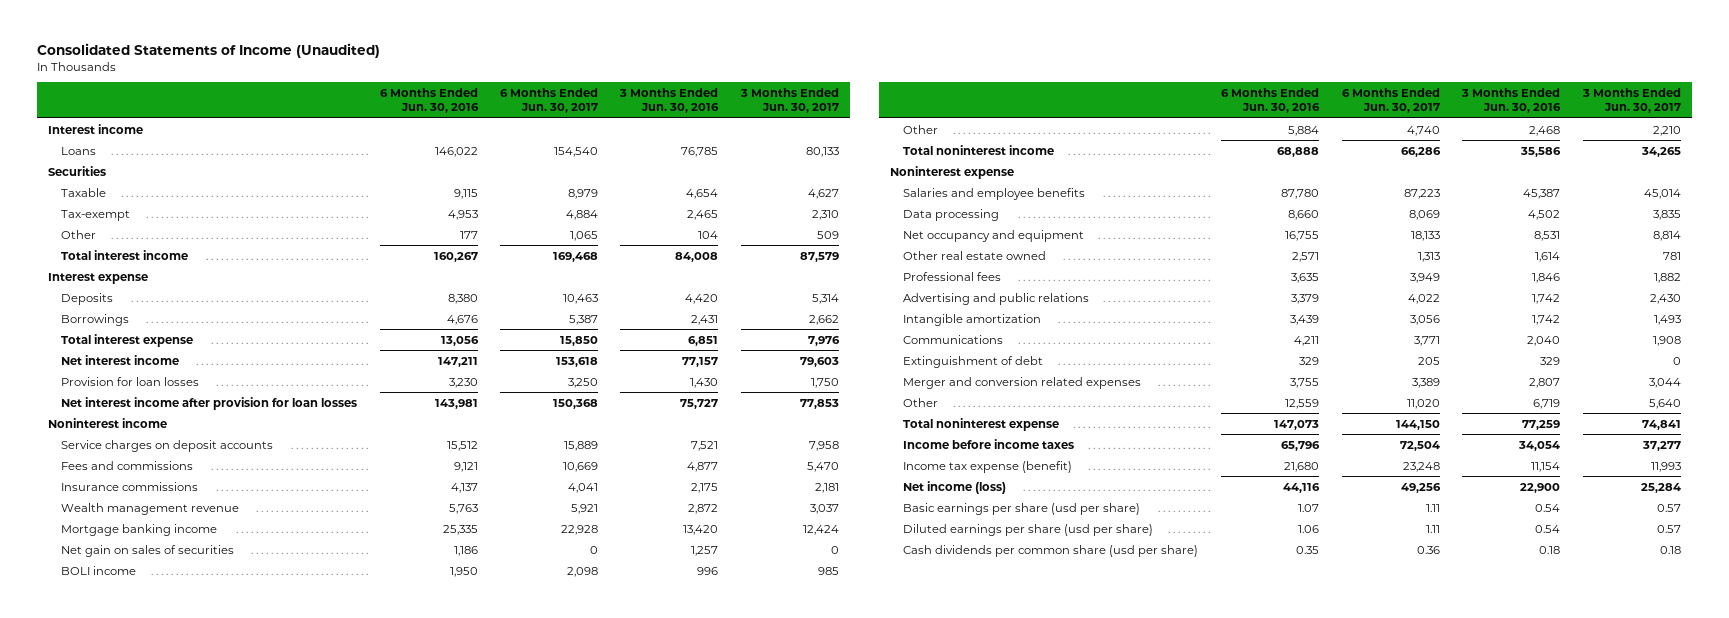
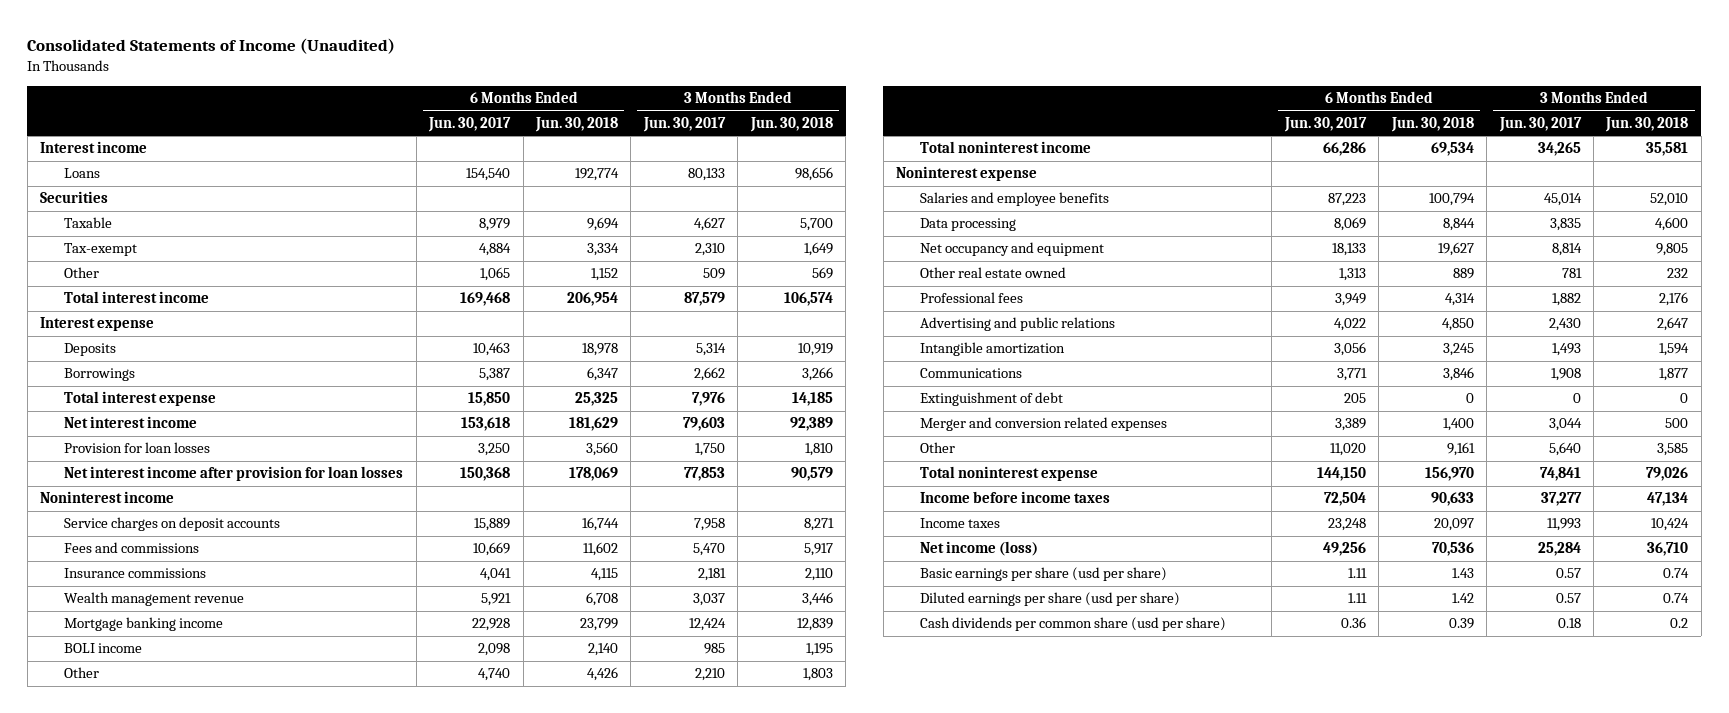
- | 6 Months Ended Jun. 30, 2016 | 6 Months Ended Jun. 30, 2017 | 3 Months Ended Jun. 30, 2016 | 3 Months Ended Jun. 30, 2017
+ | 6 Months Ended Jun. 30, 2017 | 6 Months Ended Jun. 30, 2018 | 3 Months Ended Jun. 30, 2017 | 3 Months Ended Jun. 30, 2018
- Net gain on sales of securities | 1,186 | 0 | 1,257 | 0
- Income tax expense (benefit) | 21,680 | 23,248 | 11,154 | 11,993
+ Income taxes | 23,248 | 20,097 | 11,993 | 10,424

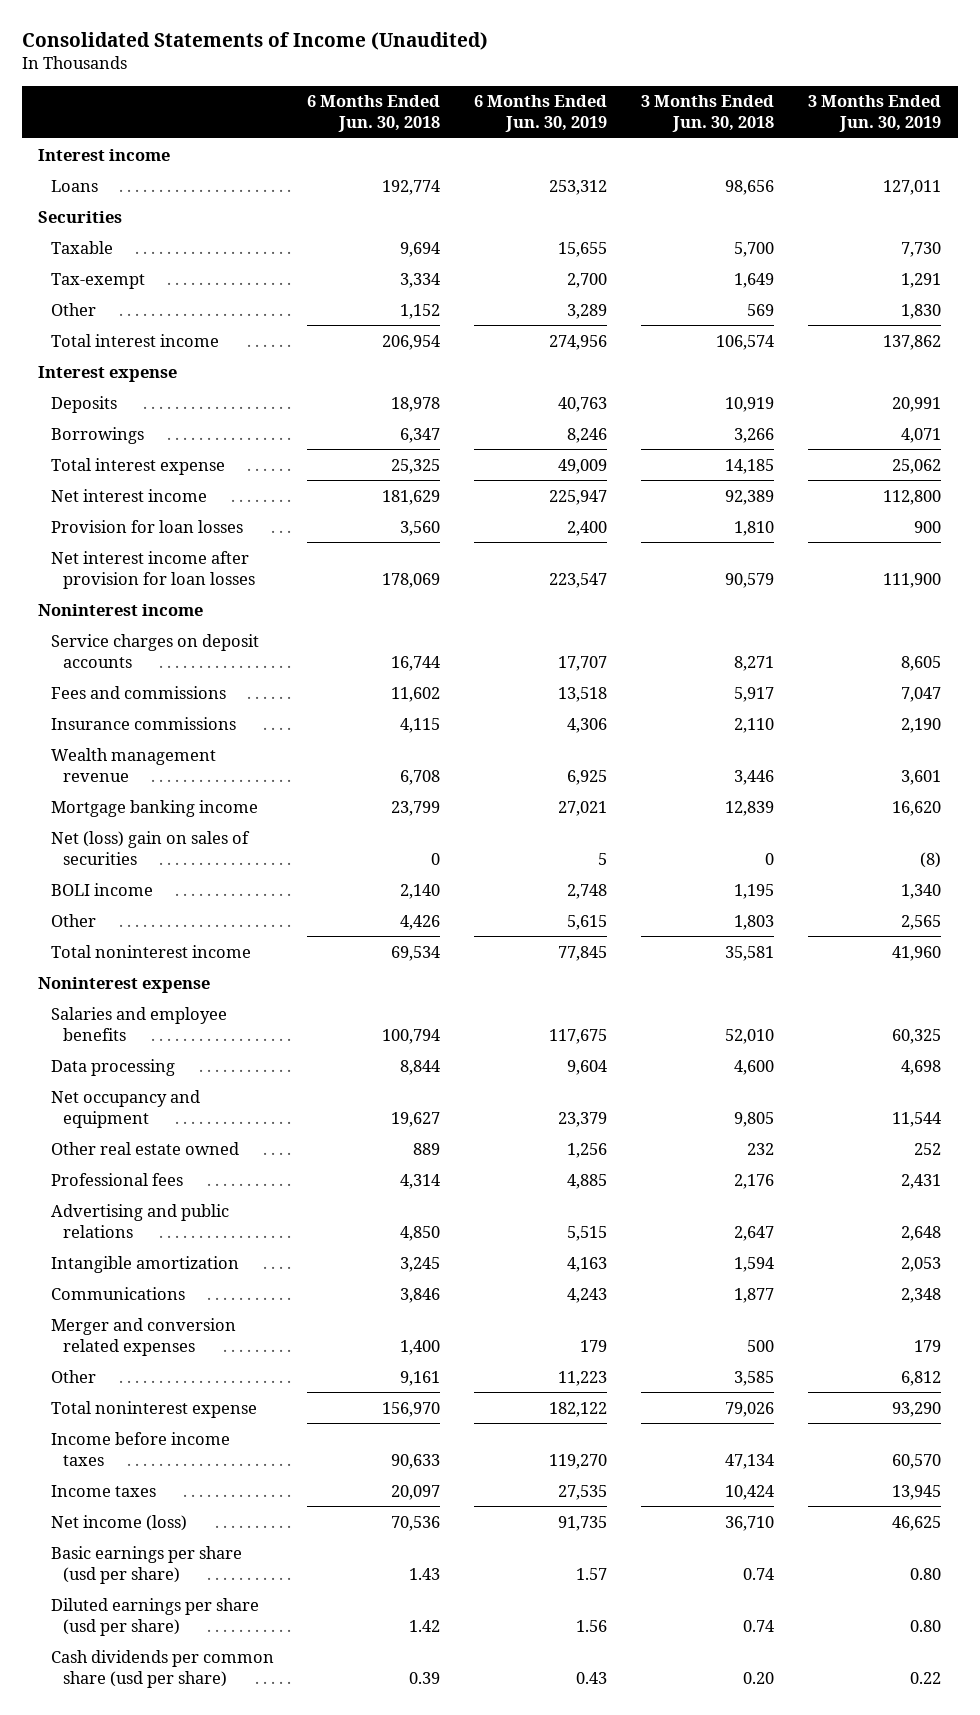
- | 6 Months Ended Jun. 30, 2017 | 6 Months Ended Jun. 30, 2018 | 3 Months Ended Jun. 30, 2017 | 3 Months Ended Jun. 30, 2018
+ | 6 Months Ended Jun. 30, 2018 | 6 Months Ended Jun. 30, 2019 | 3 Months Ended Jun. 30, 2018 | 3 Months Ended Jun. 30, 2019
+ Net (loss) gain on sales of securities | 0 | 5 | 0 | (8)
- Extinguishment of debt | 205 | 0 | 0 | 0
- Cash dividends per common share (usd per share) | 0.36 | 0.39 | 0.18 | 0.2
+ Cash dividends per common share (usd per share) | 0.39 | 0.43 | 0.20 | 0.22

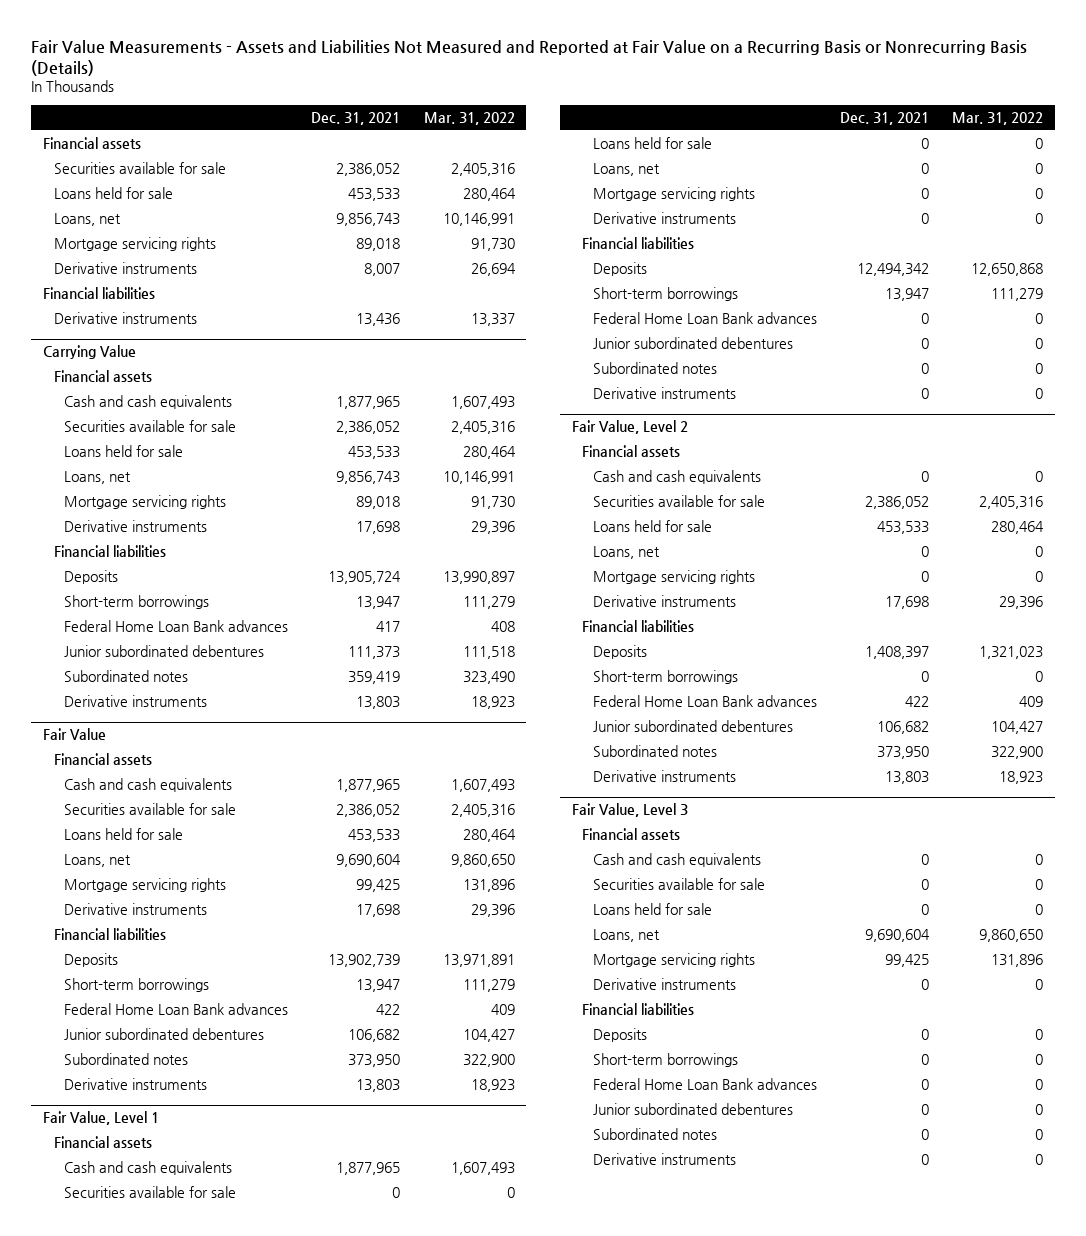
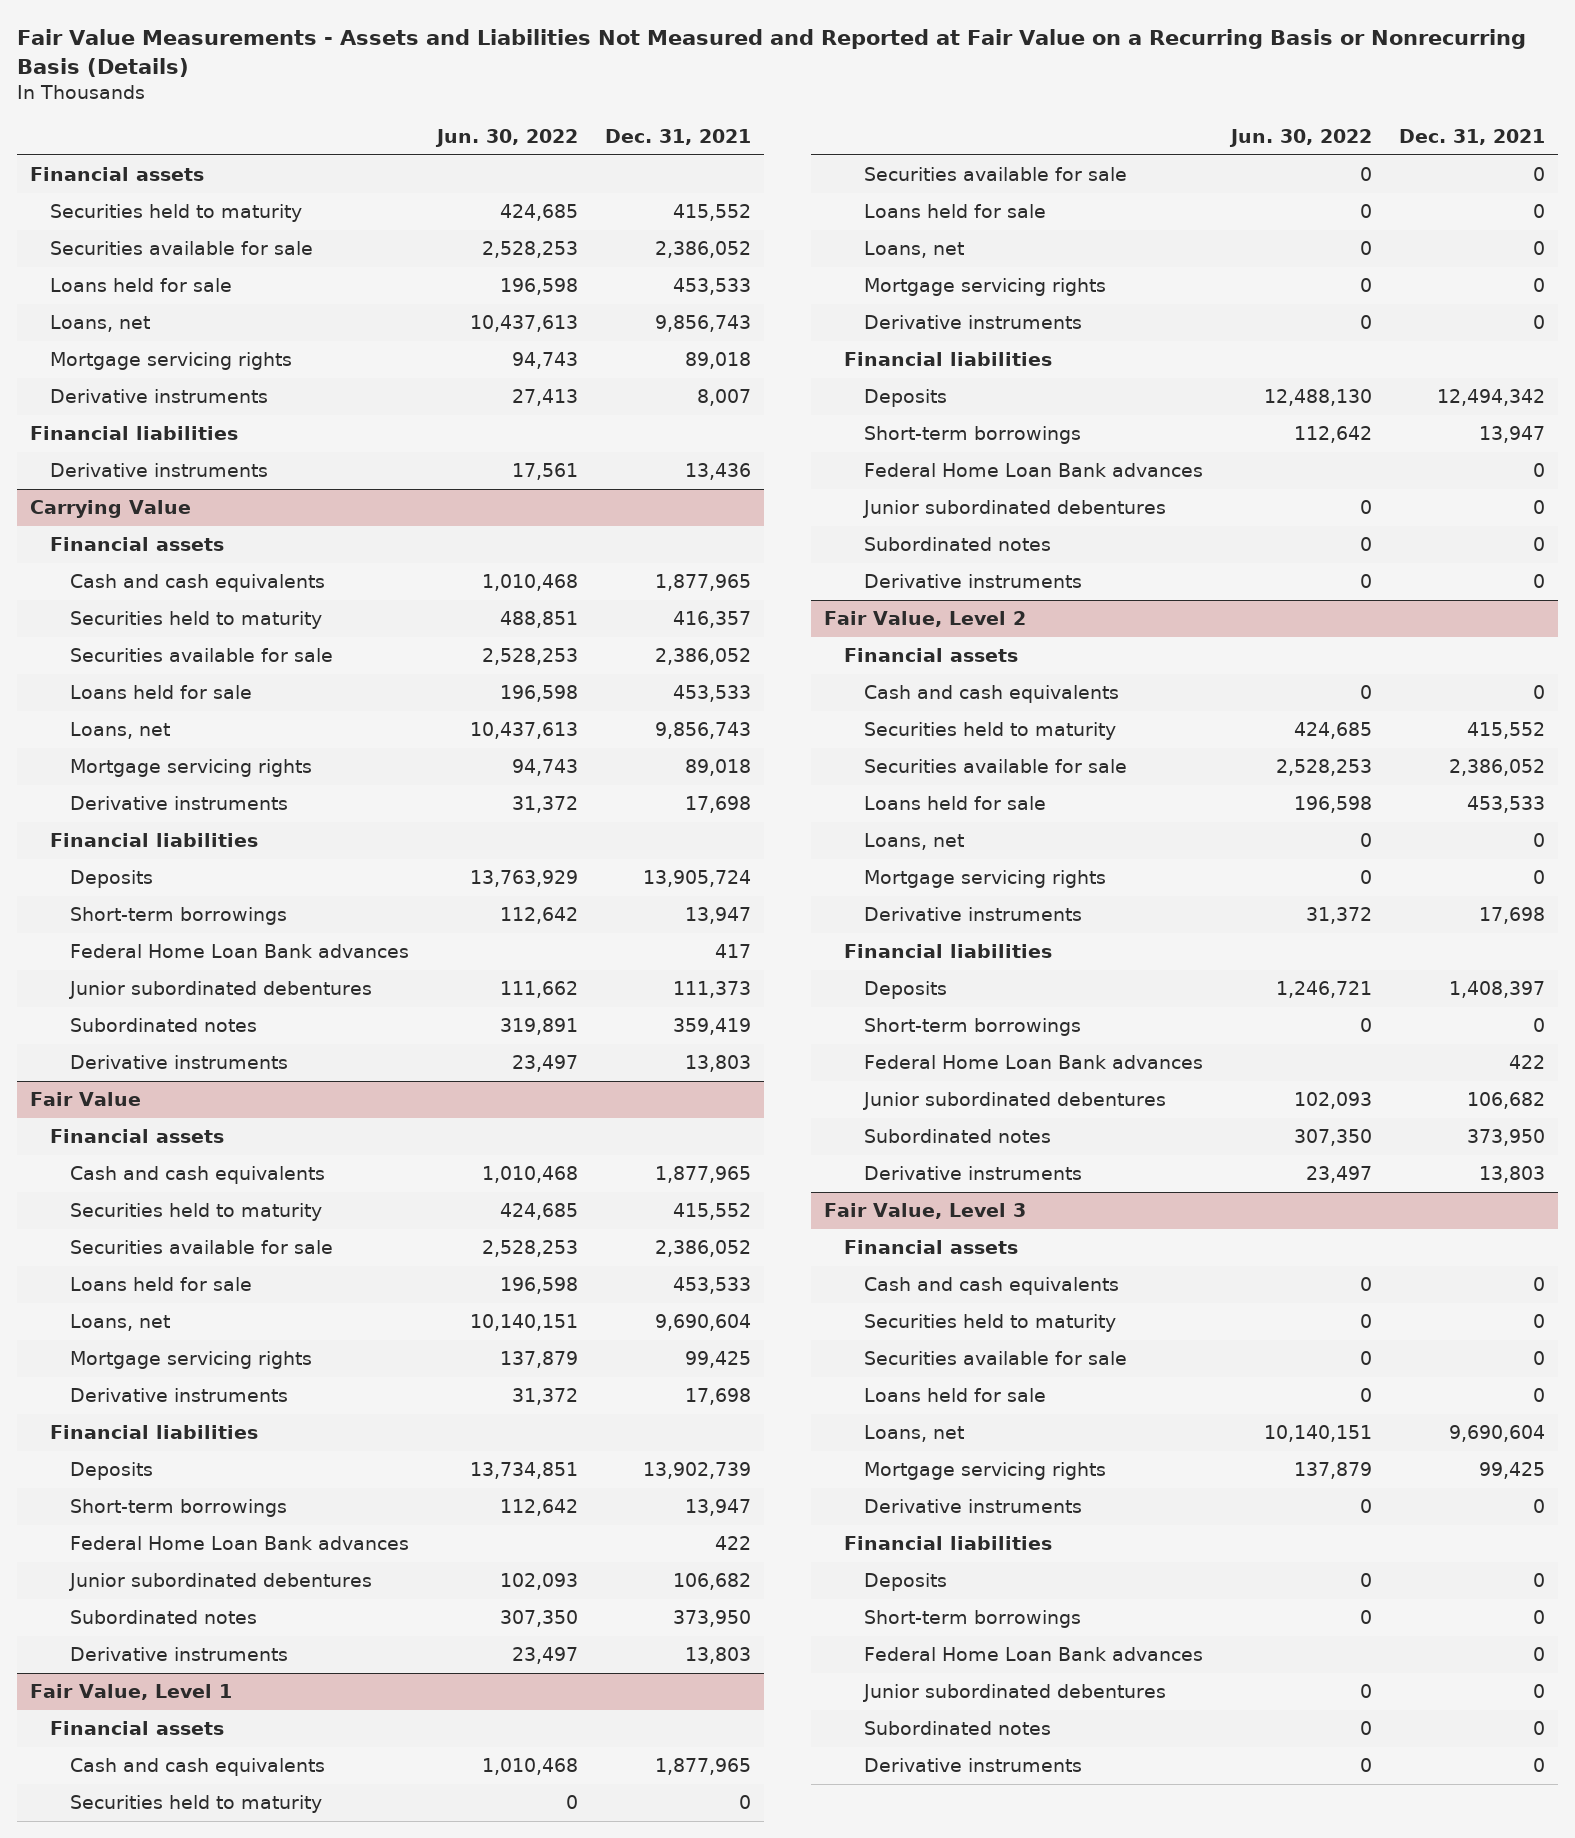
- | Dec. 31, 2021 | Mar. 31, 2022
+ | Jun. 30, 2022 | Dec. 31, 2021
+ Securities held to maturity | 424,685 | 415,552
@ Carrying Value
+ Securities held to maturity | 488,851 | 416,357
@ Fair Value
+ Securities held to maturity | 424,685 | 415,552
@ Fair Value, Level 1
+ Securities held to maturity | 0 | 0
@ Fair Value, Level 2
+ Securities held to maturity | 424,685 | 415,552
@ Fair Value, Level 3
+ Securities held to maturity | 0 | 0

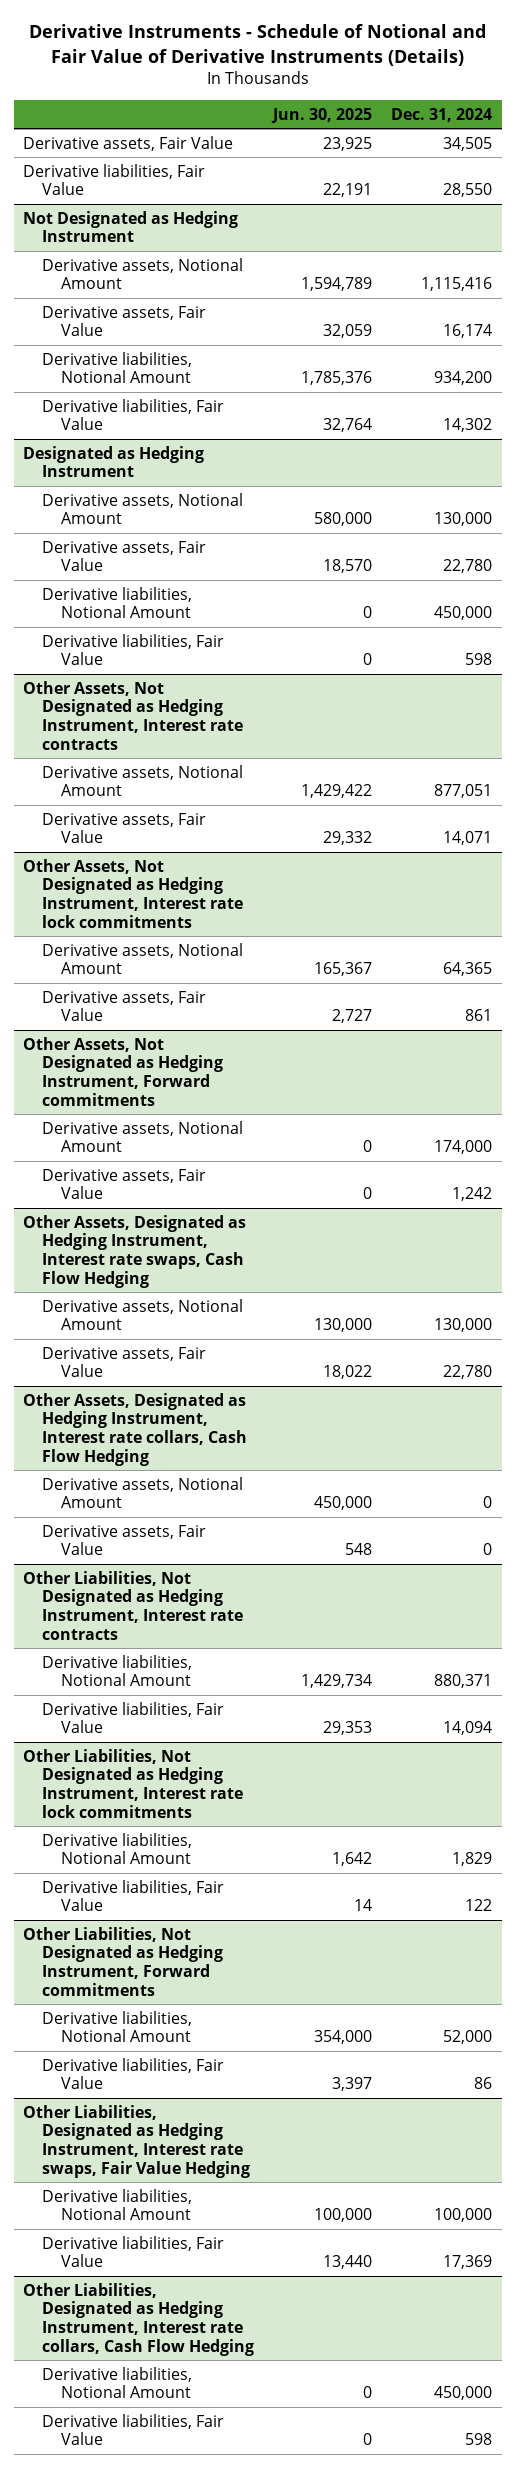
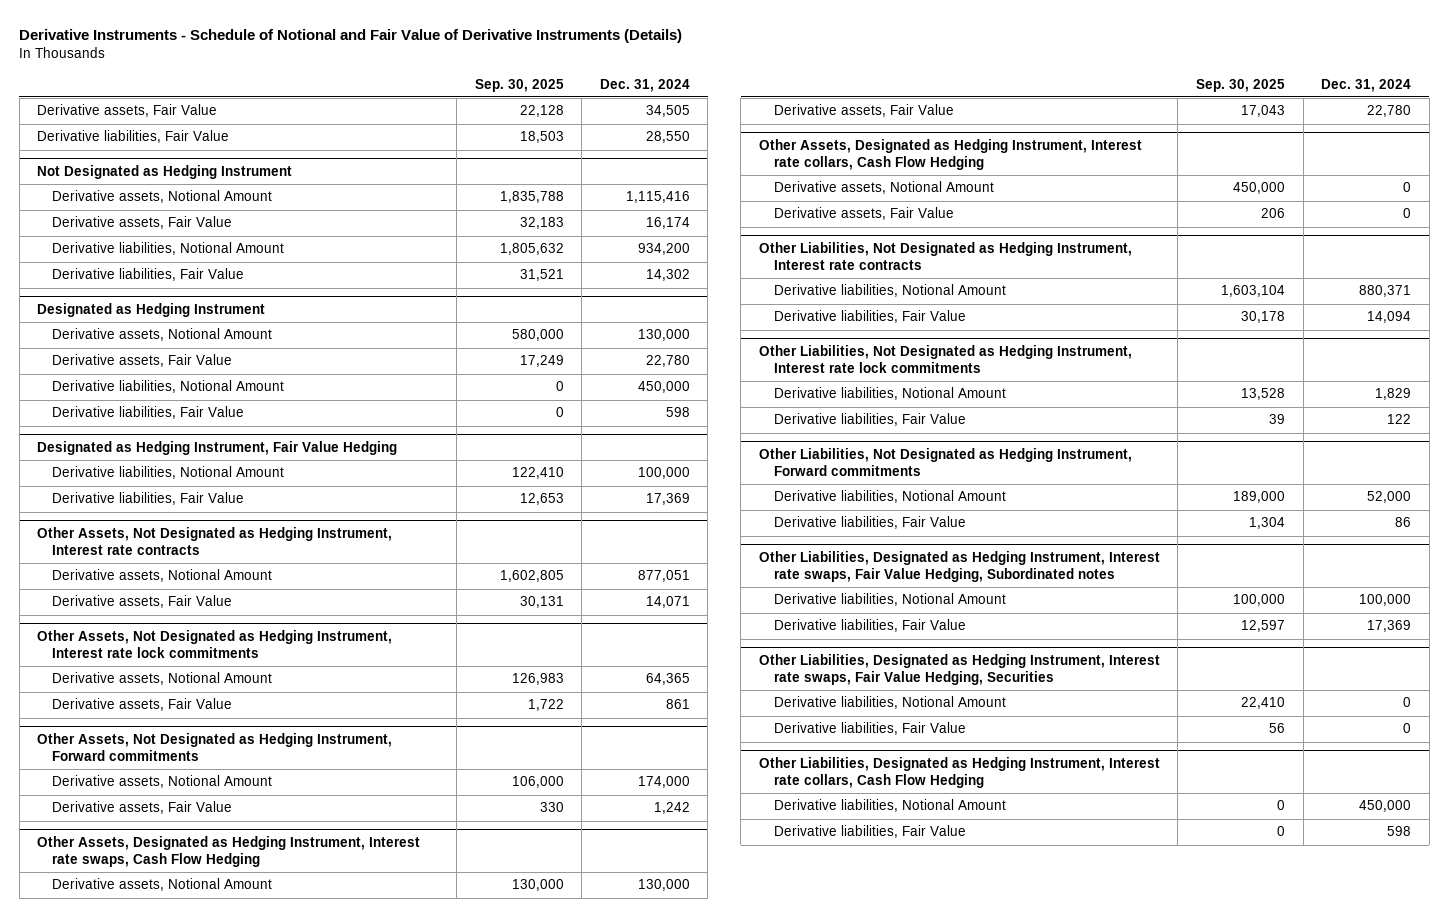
- | Jun. 30, 2025 | Dec. 31, 2024
+ | Sep. 30, 2025 | Dec. 31, 2024
+ Designated as Hedging Instrument, Fair Value Hedging
+ Derivative liabilities, Notional Amount | 122,410 | 100,000
+ Derivative liabilities, Fair Value | 12,653 | 17,369
- Other Liabilities, Designated as Hedging Instrument, Interest rate swaps, Fair Value Hedging
+ Other Liabilities, Designated as Hedging Instrument, Interest rate swaps, Fair Value Hedging, Subordinated notes
+ Other Liabilities, Designated as Hedging Instrument, Interest rate swaps, Fair Value Hedging, Securities
+ Derivative liabilities, Notional Amount | 22,410 | 0
+ Derivative liabilities, Fair Value | 56 | 0

